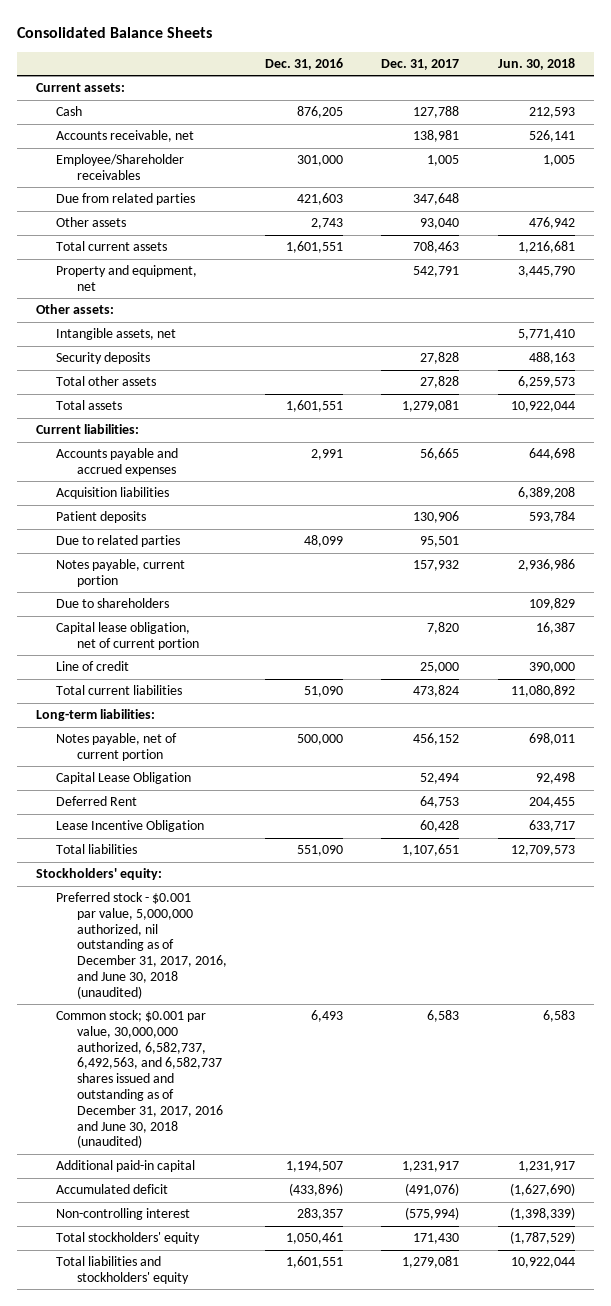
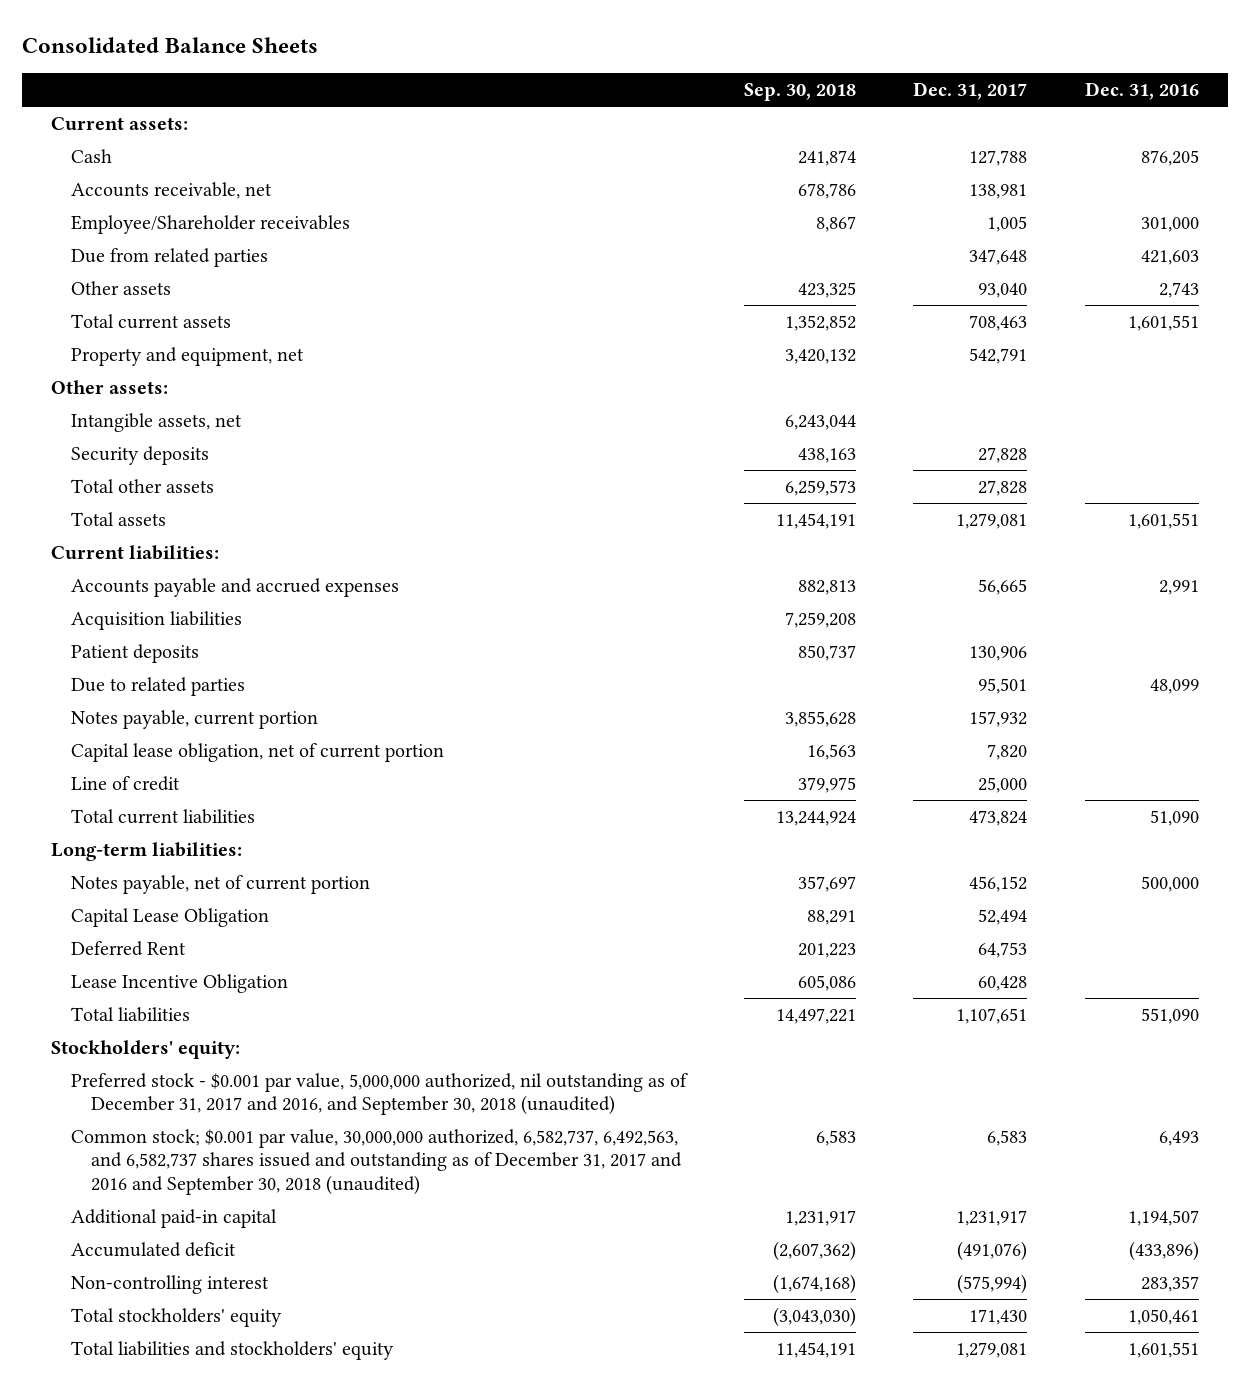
- | Dec. 31, 2016 | Dec. 31, 2017 | Jun. 30, 2018
+ | Sep. 30, 2018 | Dec. 31, 2017 | Dec. 31, 2016
- Due to shareholders | | | 109,829
- Preferred stock - $0.001 par value, 5,000,000 authorized, nil outstanding as of December 31, 2017, 2016, and June 30, 2018 (unaudited)
- Common stock; $0.001 par value, 30,000,000 authorized, 6,582,737, 6,492,563, and 6,582,737 shares issued and outstanding as of December 31, 2017, 2016 and June 30, 2018 (unaudited) | 6,493 | 6,583 | 6,583
+ Preferred stock - $0.001 par value, 5,000,000 authorized, nil outstanding as of December 31, 2017 and 2016, and September 30, 2018 (unaudited)
+ Common stock; $0.001 par value, 30,000,000 authorized, 6,582,737, 6,492,563, and 6,582,737 shares issued and outstanding as of December 31, 2017 and 2016 and September 30, 2018 (unaudited) | 6,583 | 6,583 | 6,493

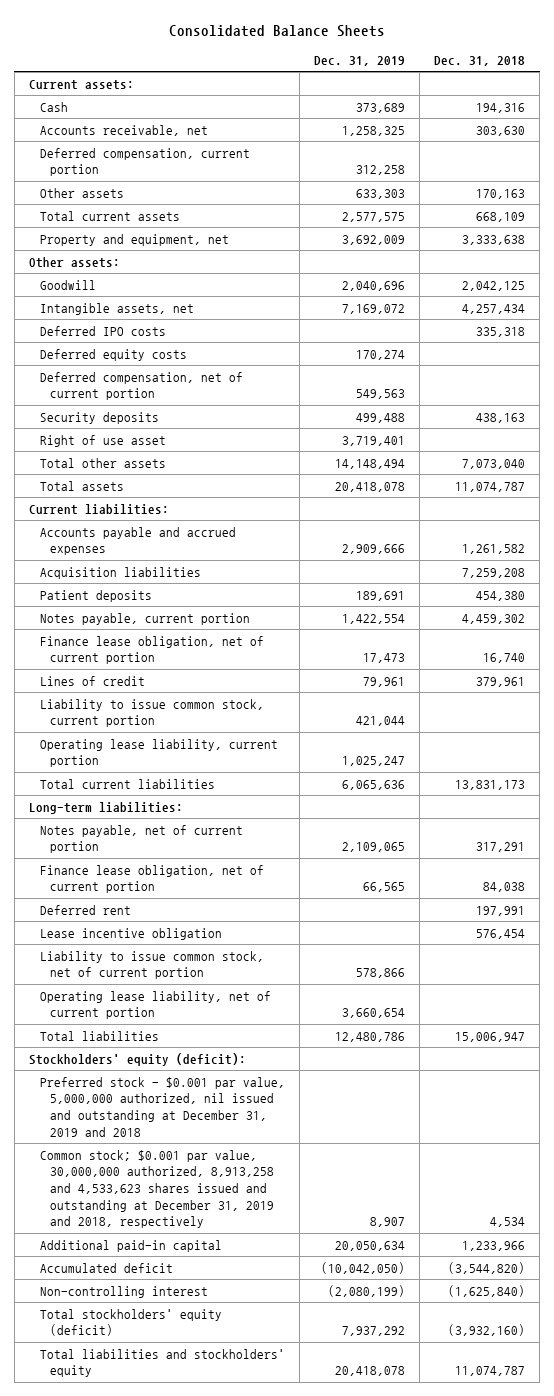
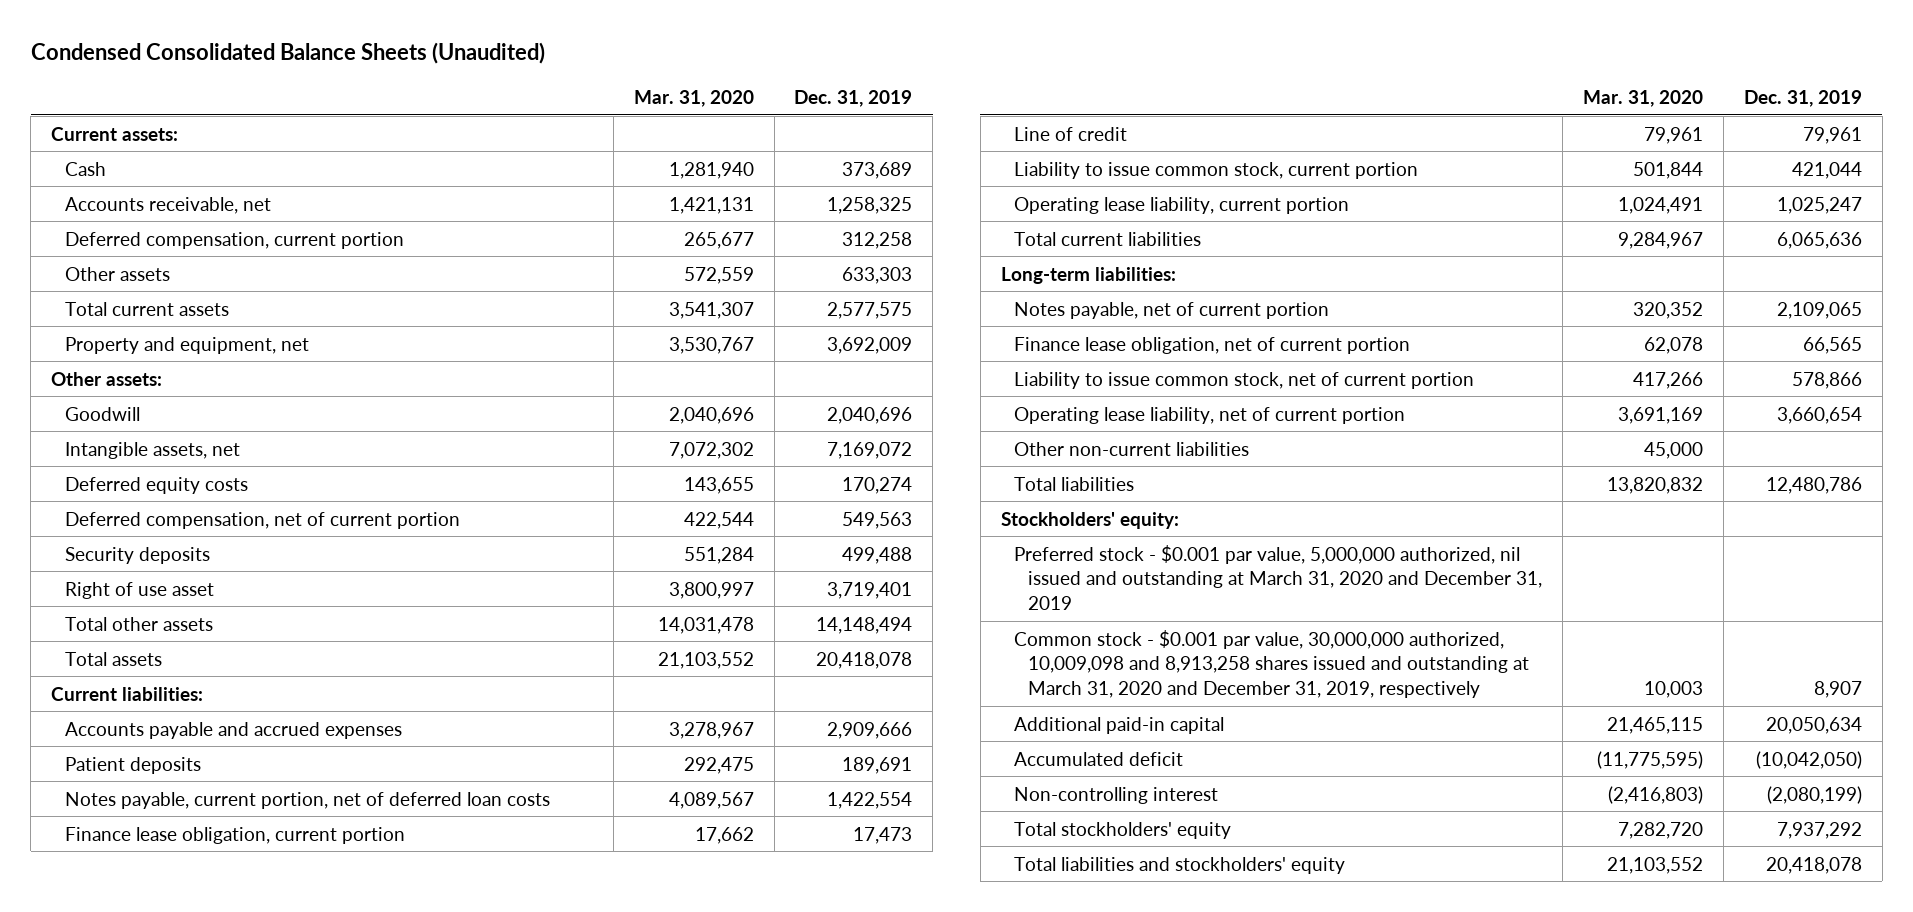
- Consolidated Balance Sheets
+ Condensed Consolidated Balance Sheets (Unaudited)
- | Dec. 31, 2019 | Dec. 31, 2018
+ | Mar. 31, 2020 | Dec. 31, 2019
- Deferred IPO costs | | 335,318
- Acquisition liabilities | | 7,259,208
- Notes payable, current portion | 1,422,554 | 4,459,302
- Finance lease obligation, net of current portion | 17,473 | 16,740
- Lines of credit | 79,961 | 379,961
+ Notes payable, current portion, net of deferred loan costs | 4,089,567 | 1,422,554
+ Finance lease obligation, current portion | 17,662 | 17,473
+ Line of credit | 79,961 | 79,961
- Deferred rent | | 197,991
- Lease incentive obligation | | 576,454
+ Other non-current liabilities | 45,000 |
- Stockholders' equity (deficit):
- Preferred stock - $0.001 par value, 5,000,000 authorized, nil issued and outstanding at December 31, 2019 and 2018
- Common stock; $0.001 par value, 30,000,000 authorized, 8,913,258 and 4,533,623 shares issued and outstanding at December 31, 2019 and 2018, respectively | 8,907 | 4,534
+ Stockholders' equity:
+ Preferred stock - $0.001 par value, 5,000,000 authorized, nil issued and outstanding at March 31, 2020 and December 31, 2019
+ Common stock - $0.001 par value, 30,000,000 authorized, 10,009,098 and 8,913,258 shares issued and outstanding at March 31, 2020 and December 31, 2019, respectively | 10,003 | 8,907
- Total stockholders' equity (deficit) | 7,937,292 | (3,932,160)
+ Total stockholders' equity | 7,282,720 | 7,937,292

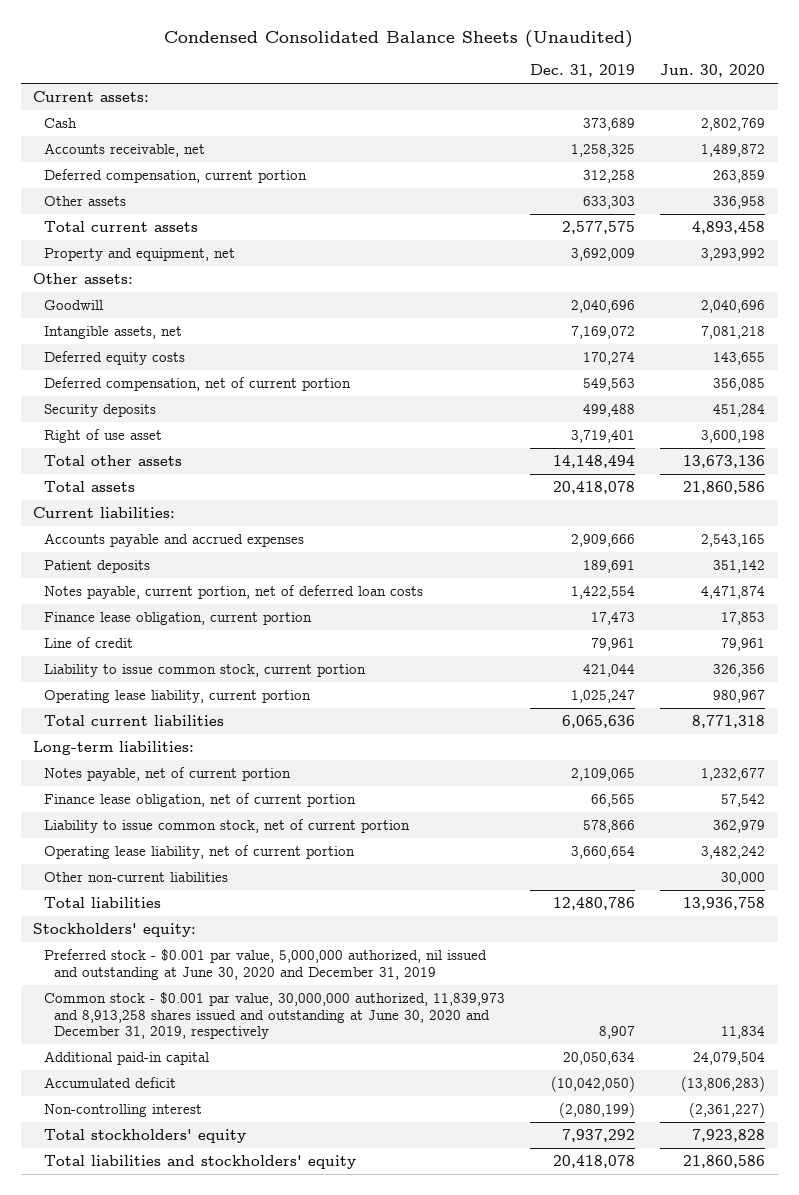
- | Mar. 31, 2020 | Dec. 31, 2019
+ | Dec. 31, 2019 | Jun. 30, 2020
- Preferred stock - $0.001 par value, 5,000,000 authorized, nil issued and outstanding at March 31, 2020 and December 31, 2019
- Common stock - $0.001 par value, 30,000,000 authorized, 10,009,098 and 8,913,258 shares issued and outstanding at March 31, 2020 and December 31, 2019, respectively | 10,003 | 8,907
+ Preferred stock - $0.001 par value, 5,000,000 authorized, nil issued and outstanding at June 30, 2020 and December 31, 2019
+ Common stock - $0.001 par value, 30,000,000 authorized, 11,839,973 and 8,913,258 shares issued and outstanding at June 30, 2020 and December 31, 2019, respectively | 8,907 | 11,834

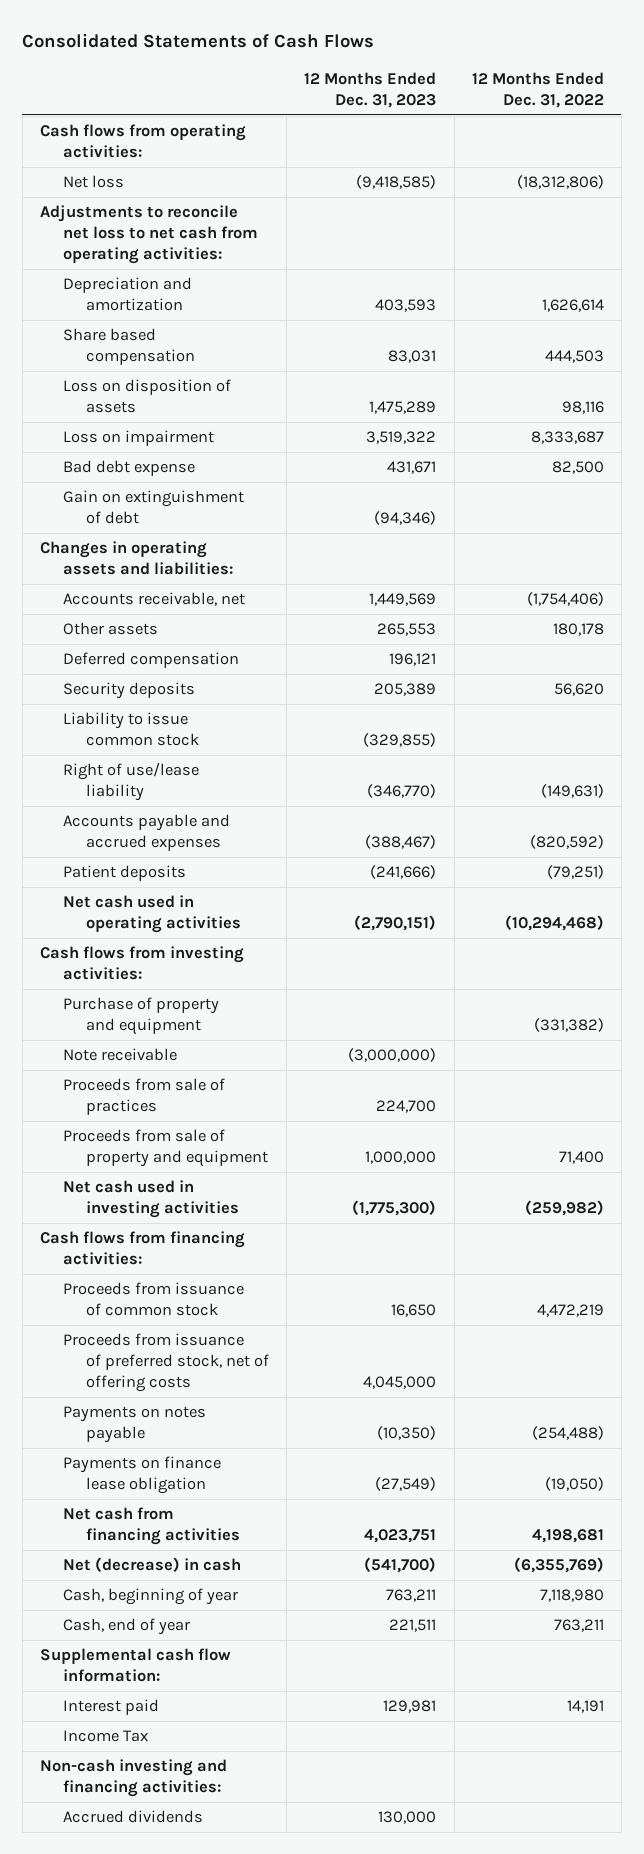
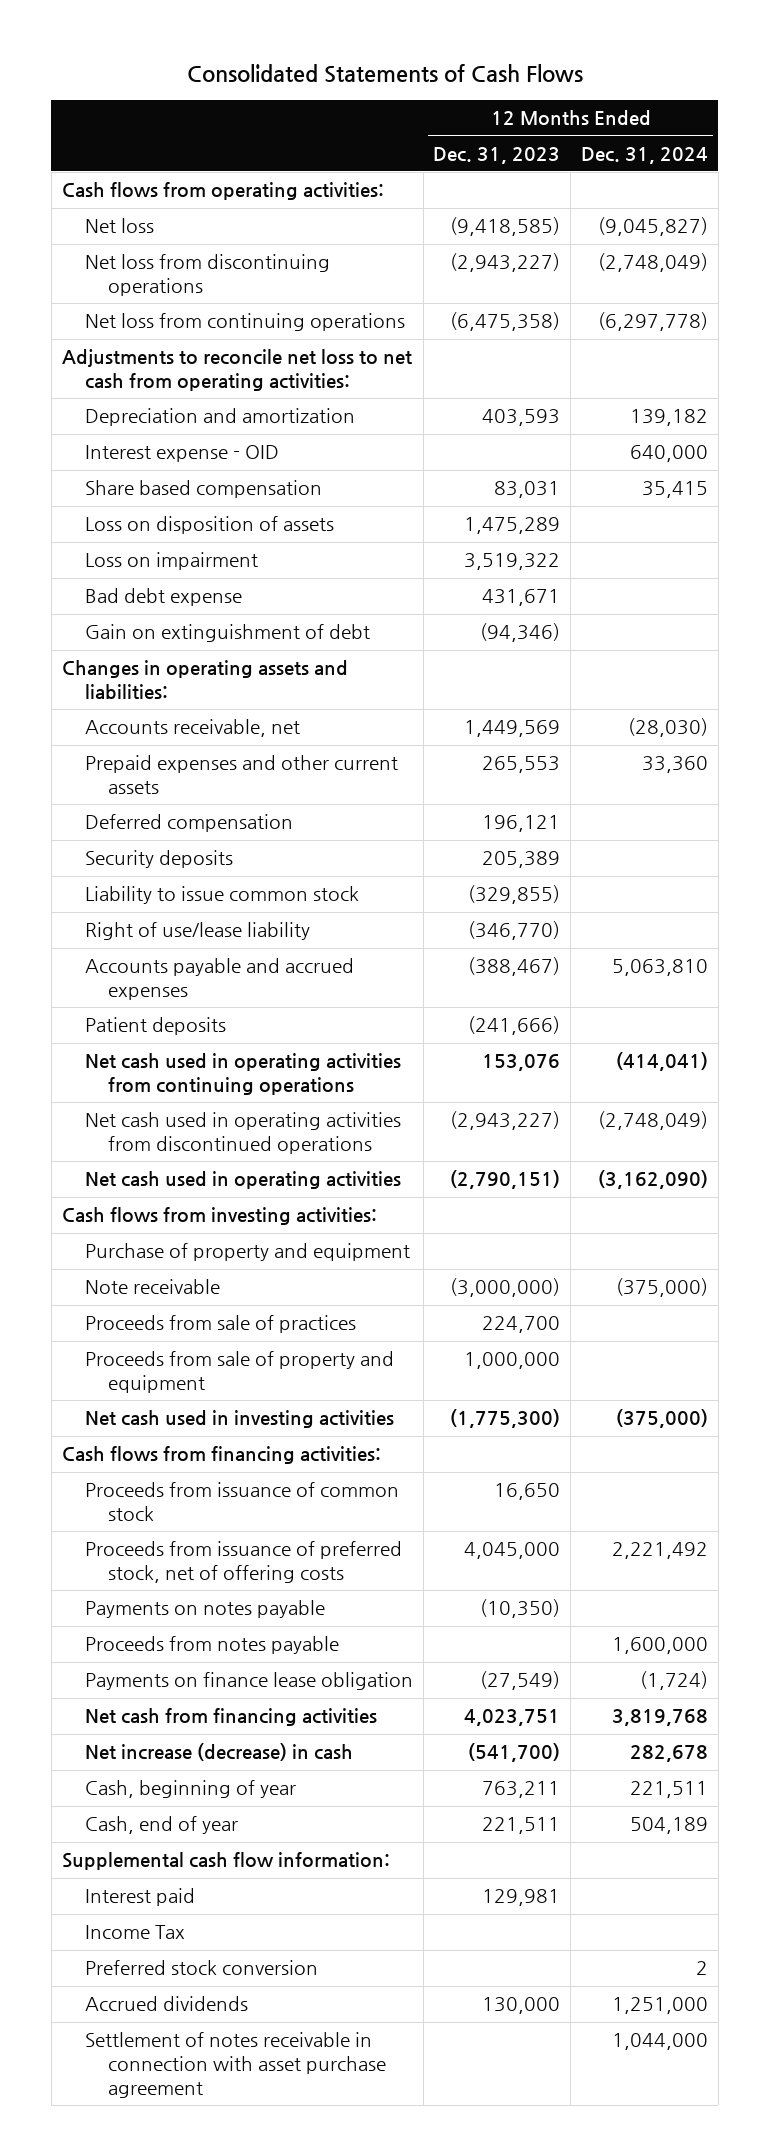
- | 12 Months Ended Dec. 31, 2023 | 12 Months Ended Dec. 31, 2022
+ | 12 Months Ended Dec. 31, 2023 | 12 Months Ended Dec. 31, 2024
+ Net loss from discontinuing operations | (2,943,227) | (2,748,049)
+ Net loss from continuing operations | (6,475,358) | (6,297,778)
+ Interest expense - OID | | 640,000
- Other assets | 265,553 | 180,178
+ Prepaid expenses and other current assets | 265,553 | 33,360
+ Net cash used in operating activities from continuing operations | 153,076 | (414,041)
+ Net cash used in operating activities from discontinued operations | (2,943,227) | (2,748,049)
+ Proceeds from notes payable | | 1,600,000
- Net (decrease) in cash | (541,700) | (6,355,769)
+ Net increase (decrease) in cash | (541,700) | 282,678
- Non-cash investing and financing activities:
+ Preferred stock conversion | | 2
+ Settlement of notes receivable in connection with asset purchase agreement | | 1,044,000

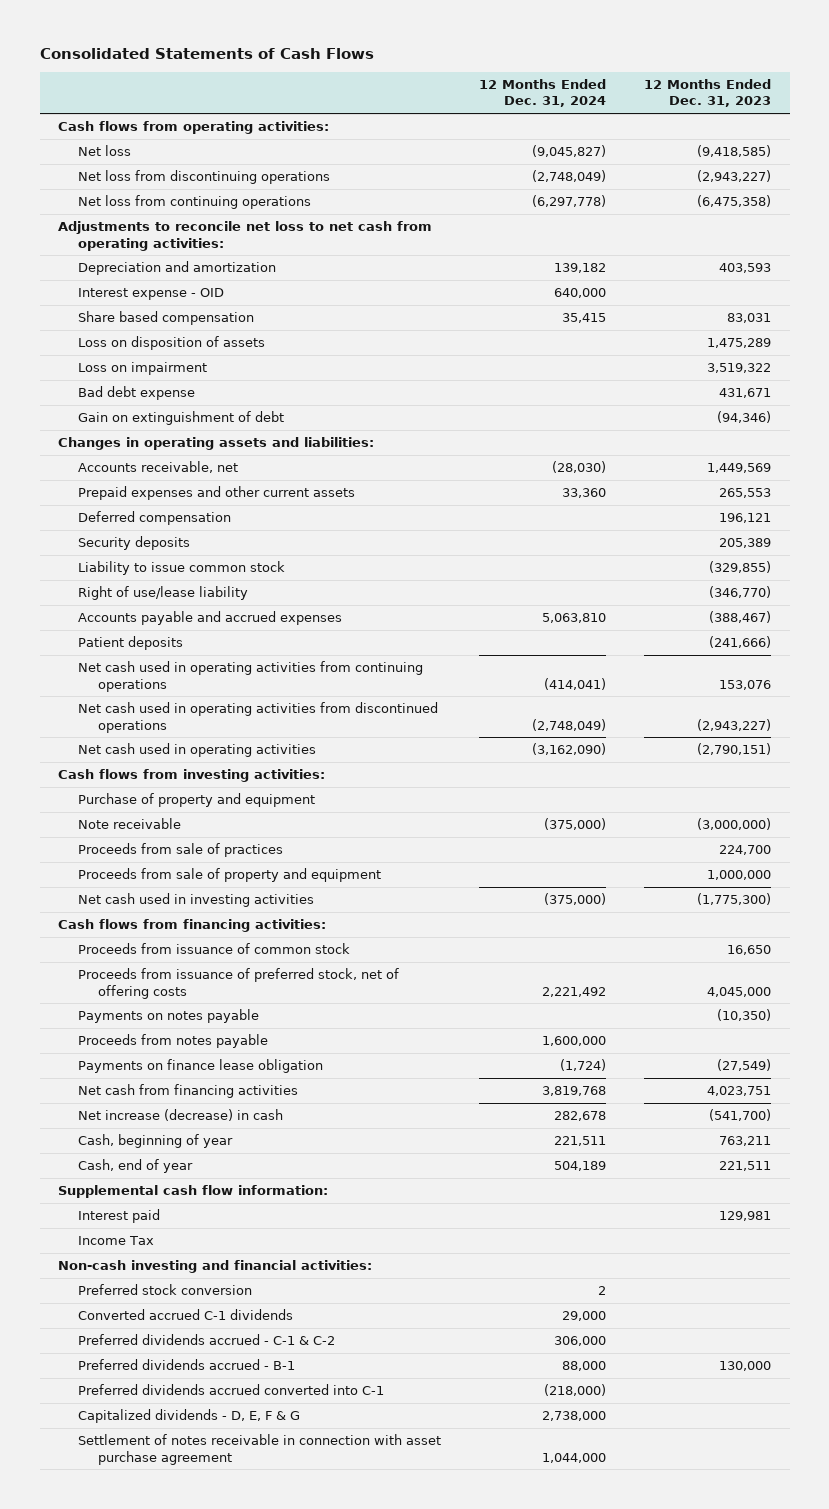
- | 12 Months Ended Dec. 31, 2023 | 12 Months Ended Dec. 31, 2024
+ | 12 Months Ended Dec. 31, 2024 | 12 Months Ended Dec. 31, 2023
+ Non-cash investing and financial activities:
- Accrued dividends | 130,000 | 1,251,000
+ Converted accrued C-1 dividends | 29,000 |
+ Preferred dividends accrued - C-1 & C-2 | 306,000 |
+ Preferred dividends accrued - B-1 | 88,000 | 130,000
+ Preferred dividends accrued converted into C-1 | (218,000) |
+ Capitalized dividends - D, E, F & G | 2,738,000 |

